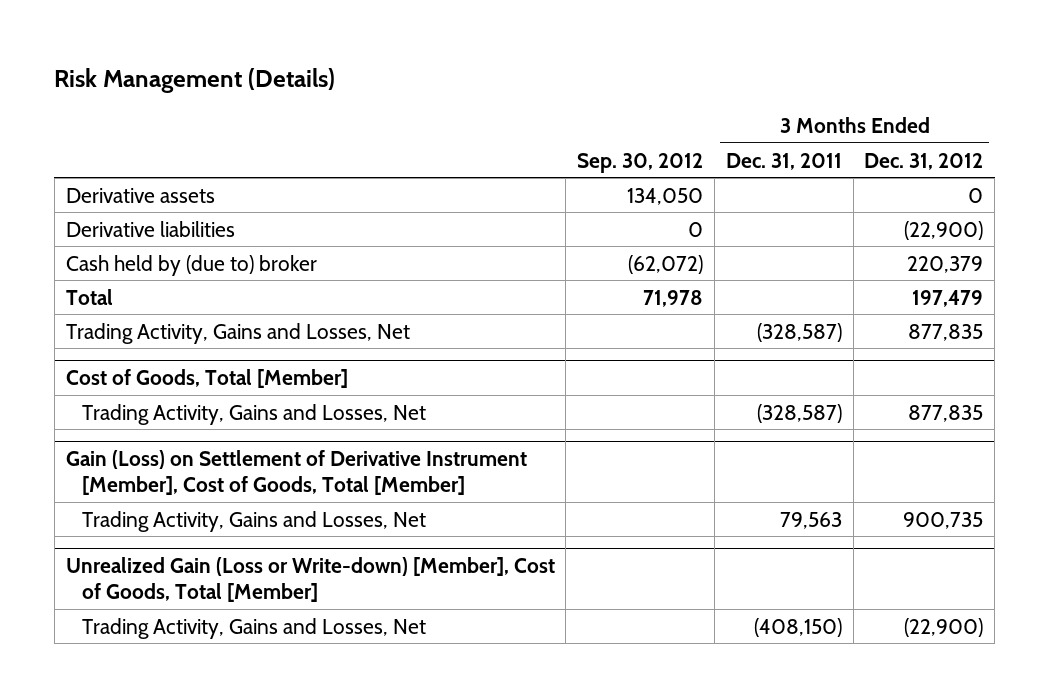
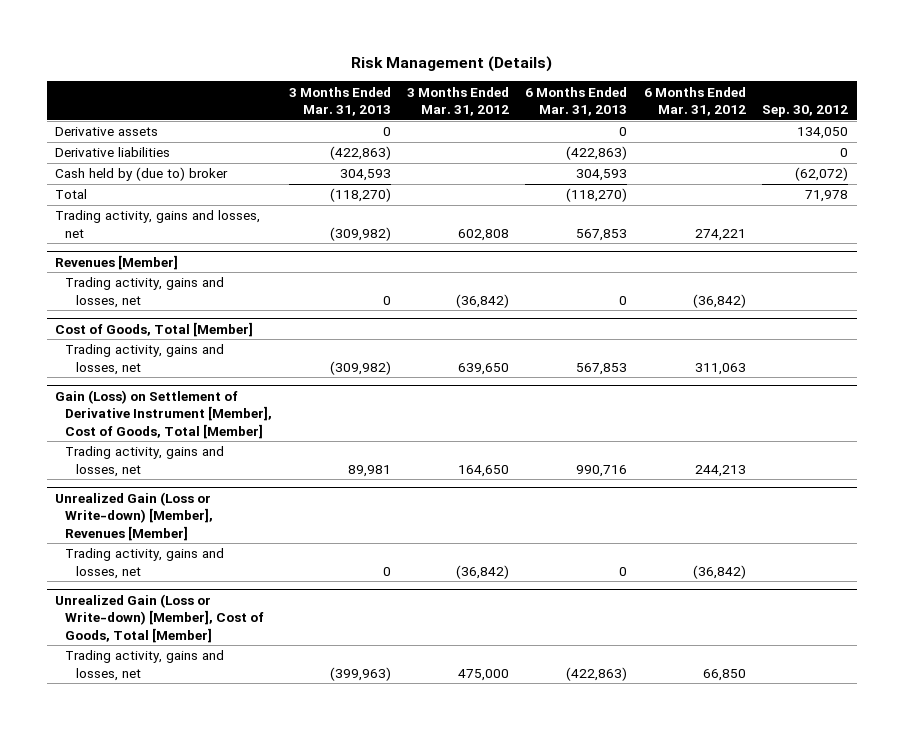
- | Sep. 30, 2012 | 3 Months Ended Dec. 31, 2011 | 3 Months Ended Dec. 31, 2012
+ | 3 Months Ended Mar. 31, 2013 | 3 Months Ended Mar. 31, 2012 | 6 Months Ended Mar. 31, 2013 | 6 Months Ended Mar. 31, 2012 | Sep. 30, 2012
- Trading Activity, Gains and Losses, Net | | (328,587) | 877,835
+ Trading activity, gains and losses, net | (309,982) | 602,808 | 567,853 | 274,221 |
+ Revenues [Member]
+ Trading activity, gains and losses, net | 0 | (36,842) | 0 | (36,842) |
@ Cost of Goods, Total [Member]
- Trading Activity, Gains and Losses, Net | | (328,587) | 877,835
+ Trading activity, gains and losses, net | (309,982) | 639,650 | 567,853 | 311,063 |
@ Gain (Loss) on Settlement of Derivative Instrument [Member], Cost of Goods, Total [Member]
- Trading Activity, Gains and Losses, Net | | 79,563 | 900,735
+ Trading activity, gains and losses, net | 89,981 | 164,650 | 990,716 | 244,213 |
+ Unrealized Gain (Loss or Write-down) [Member], Revenues [Member]
+ Trading activity, gains and losses, net | 0 | (36,842) | 0 | (36,842) |
@ Unrealized Gain (Loss or Write-down) [Member], Cost of Goods, Total [Member]
- Trading Activity, Gains and Losses, Net | | (408,150) | (22,900)
+ Trading activity, gains and losses, net | (399,963) | 475,000 | (422,863) | 66,850 |

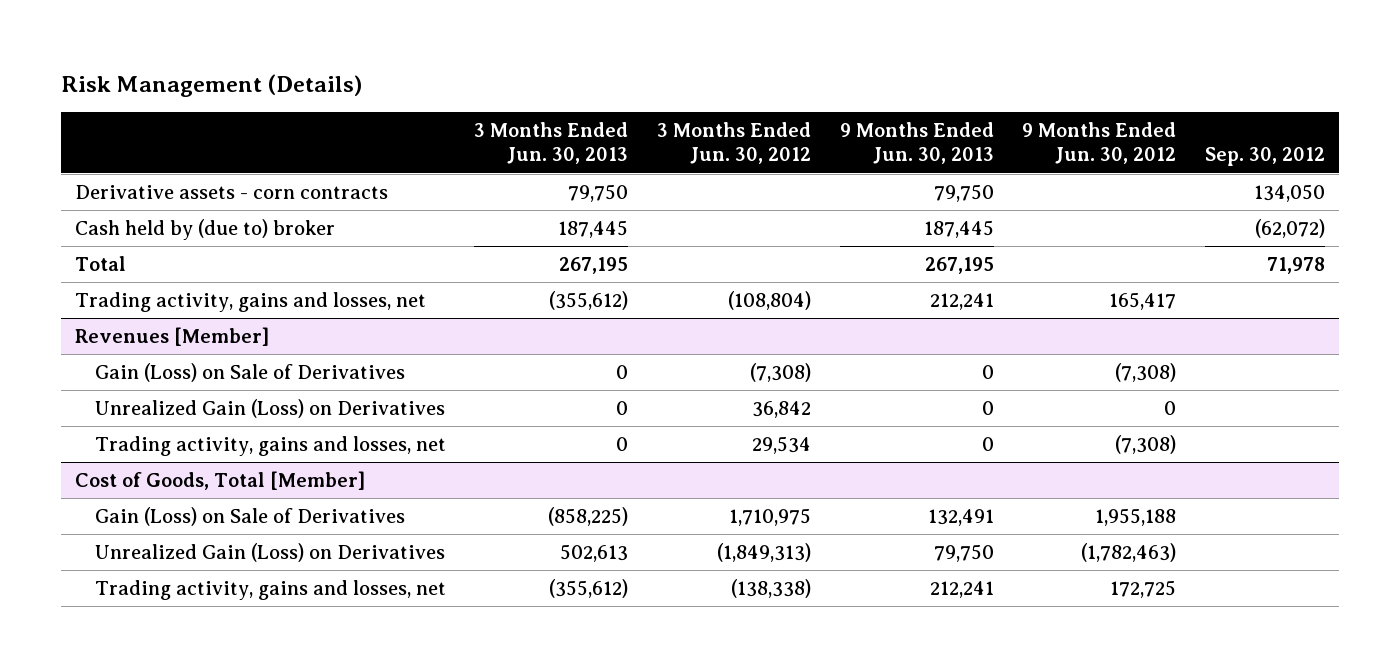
- | 3 Months Ended Mar. 31, 2013 | 3 Months Ended Mar. 31, 2012 | 6 Months Ended Mar. 31, 2013 | 6 Months Ended Mar. 31, 2012 | Sep. 30, 2012
+ | 3 Months Ended Jun. 30, 2013 | 3 Months Ended Jun. 30, 2012 | 9 Months Ended Jun. 30, 2013 | 9 Months Ended Jun. 30, 2012 | Sep. 30, 2012
- Derivative assets | 0 | | 0 | | 134,050
- Derivative liabilities | (422,863) | | (422,863) | | 0
+ Derivative assets - corn contracts | 79,750 | | 79,750 | | 134,050
@ Revenues [Member]
+ Gain (Loss) on Sale of Derivatives | 0 | (7,308) | 0 | (7,308) |
+ Unrealized Gain (Loss) on Derivatives | 0 | 36,842 | 0 | 0 |
@ Cost of Goods, Total [Member]
+ Gain (Loss) on Sale of Derivatives | (858,225) | 1,710,975 | 132,491 | 1,955,188 |
+ Unrealized Gain (Loss) on Derivatives | 502,613 | (1,849,313) | 79,750 | (1,782,463) |
- Gain (Loss) on Settlement of Derivative Instrument [Member], Cost of Goods, Total [Member]
- Trading activity, gains and losses, net | 89,981 | 164,650 | 990,716 | 244,213 |
- Unrealized Gain (Loss or Write-down) [Member], Revenues [Member]
- Trading activity, gains and losses, net | 0 | (36,842) | 0 | (36,842) |
- Unrealized Gain (Loss or Write-down) [Member], Cost of Goods, Total [Member]
- Trading activity, gains and losses, net | (399,963) | 475,000 | (422,863) | 66,850 |

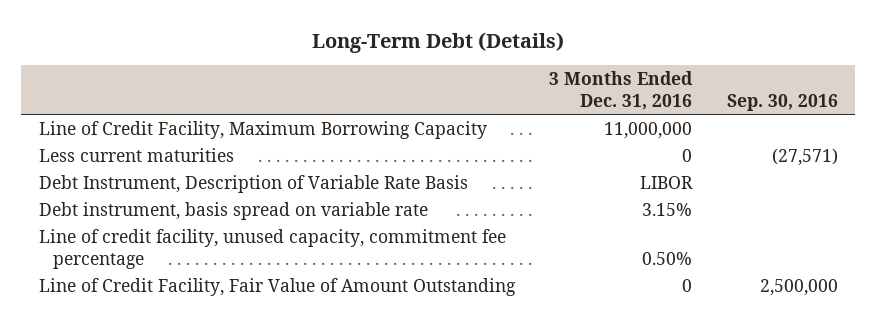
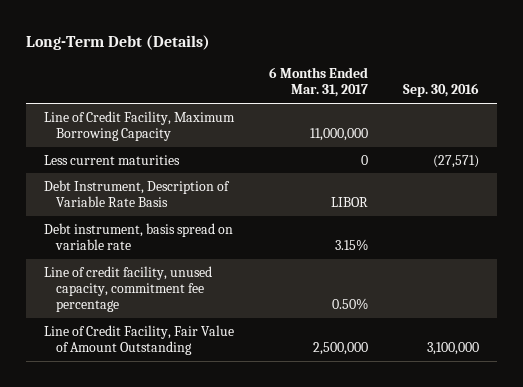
- | 3 Months Ended Dec. 31, 2016 | Sep. 30, 2016
+ | 6 Months Ended Mar. 31, 2017 | Sep. 30, 2016
- Line of Credit Facility, Fair Value of Amount Outstanding | 0 | 2,500,000
+ Line of Credit Facility, Fair Value of Amount Outstanding | 2,500,000 | 3,100,000

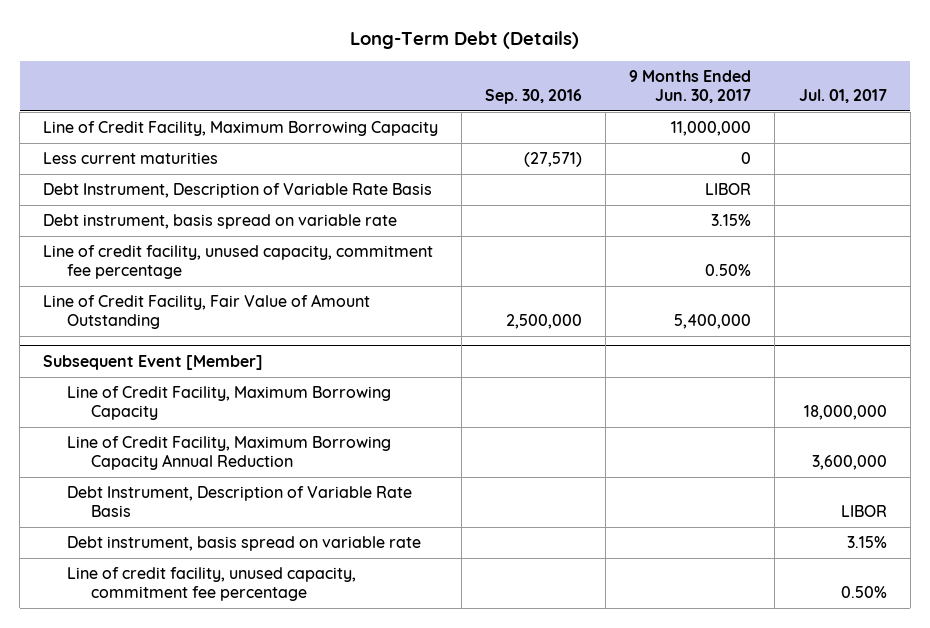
- | 6 Months Ended Mar. 31, 2017 | Sep. 30, 2016
+ | Sep. 30, 2016 | 9 Months Ended Jun. 30, 2017 | Jul. 01, 2017
- Line of Credit Facility, Fair Value of Amount Outstanding | 2,500,000 | 3,100,000
+ Line of Credit Facility, Fair Value of Amount Outstanding | 2,500,000 | 5,400,000 |
+ Subsequent Event [Member]
+ Line of Credit Facility, Maximum Borrowing Capacity | | | 18,000,000
+ Line of Credit Facility, Maximum Borrowing Capacity Annual Reduction | | | 3,600,000
+ Debt Instrument, Description of Variable Rate Basis | | | LIBOR
+ Debt instrument, basis spread on variable rate | | | 3.15%
+ Line of credit facility, unused capacity, commitment fee percentage | | | 0.50%

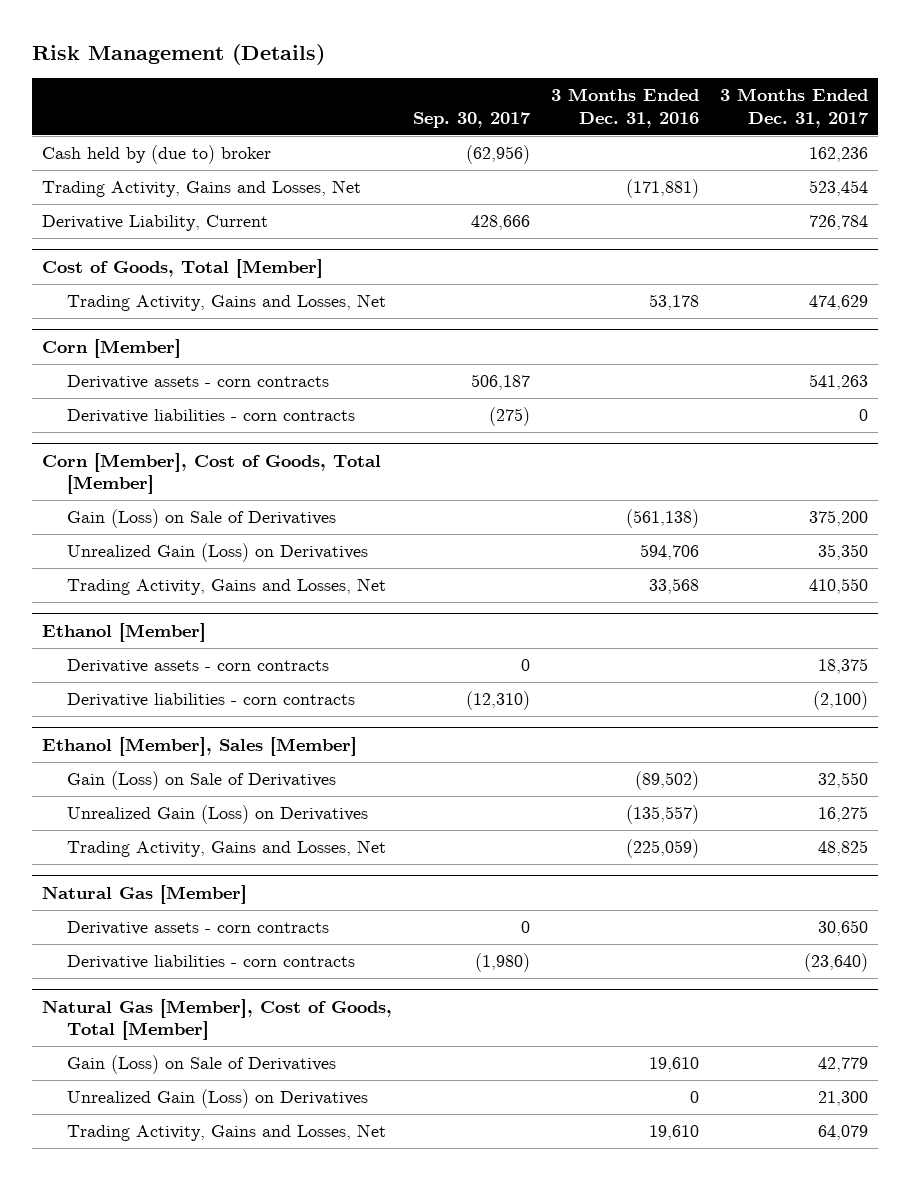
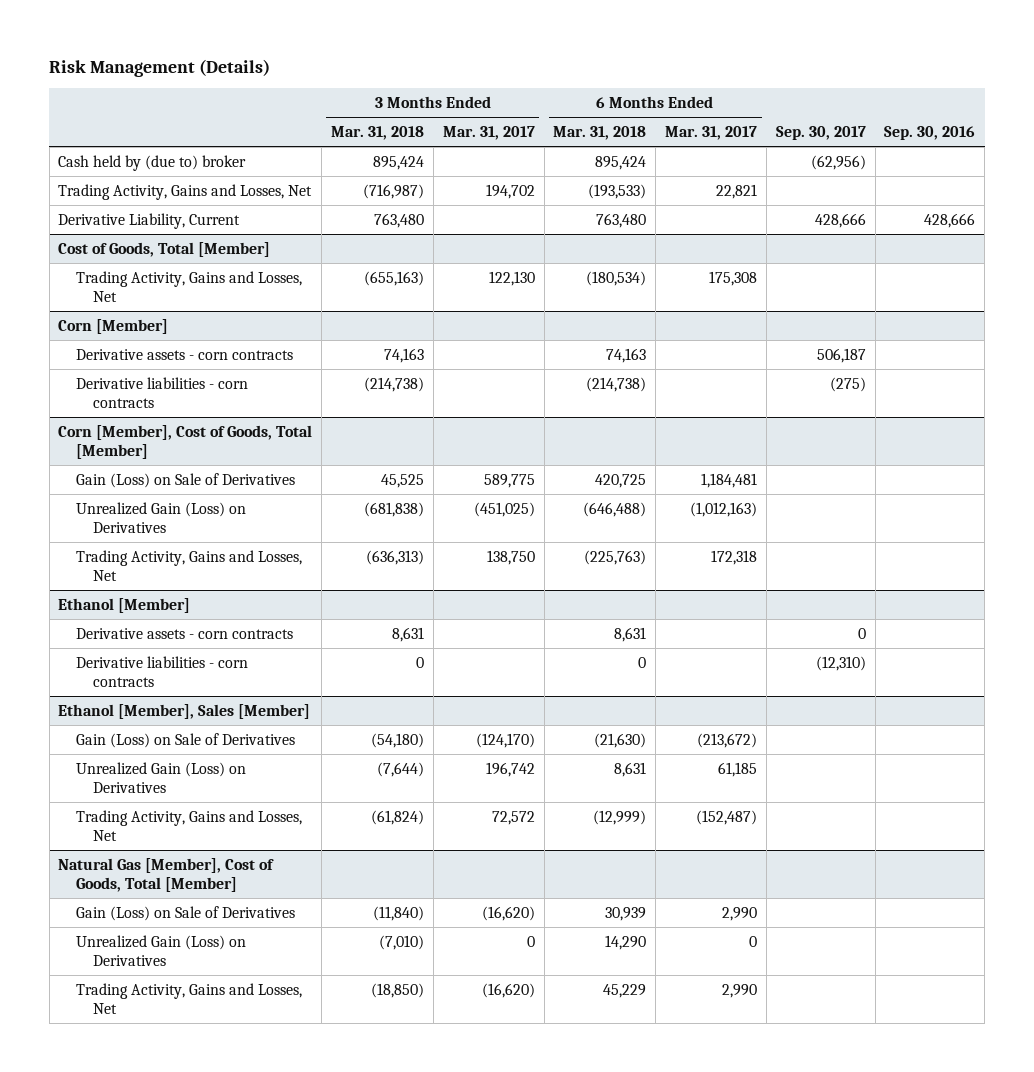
- | Sep. 30, 2017 | 3 Months Ended Dec. 31, 2016 | 3 Months Ended Dec. 31, 2017
+ | 3 Months Ended Mar. 31, 2018 | 3 Months Ended Mar. 31, 2017 | 6 Months Ended Mar. 31, 2018 | 6 Months Ended Mar. 31, 2017 | Sep. 30, 2017 | Sep. 30, 2016
- Natural Gas [Member]
- Derivative assets - corn contracts | 0 | | 30,650
- Derivative liabilities - corn contracts | (1,980) | | (23,640)

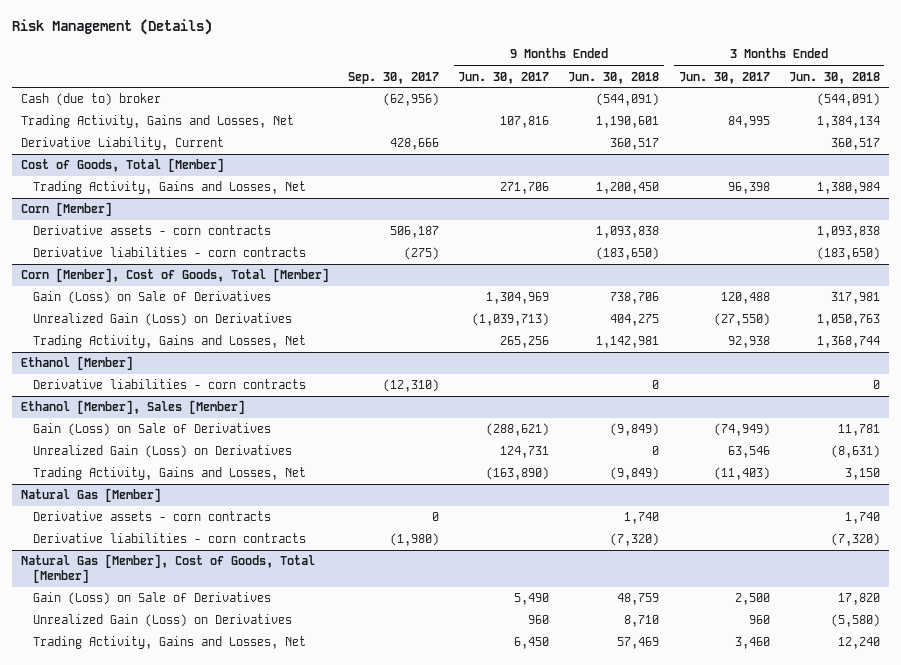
- | 3 Months Ended Mar. 31, 2018 | 3 Months Ended Mar. 31, 2017 | 6 Months Ended Mar. 31, 2018 | 6 Months Ended Mar. 31, 2017 | Sep. 30, 2017 | Sep. 30, 2016
+ | Sep. 30, 2017 | 9 Months Ended Jun. 30, 2017 | 9 Months Ended Jun. 30, 2018 | 3 Months Ended Jun. 30, 2017 | 3 Months Ended Jun. 30, 2018
- Cash held by (due to) broker | 895,424 | | 895,424 | | (62,956) |
+ Cash (due to) broker | (62,956) | | (544,091) | | (544,091)
@ Ethanol [Member]
- Derivative assets - corn contracts | 8,631 | | 8,631 | | 0 |
+ Natural Gas [Member]
+ Derivative assets - corn contracts | 0 | | 1,740 | | 1,740
+ Derivative liabilities - corn contracts | (1,980) | | (7,320) | | (7,320)

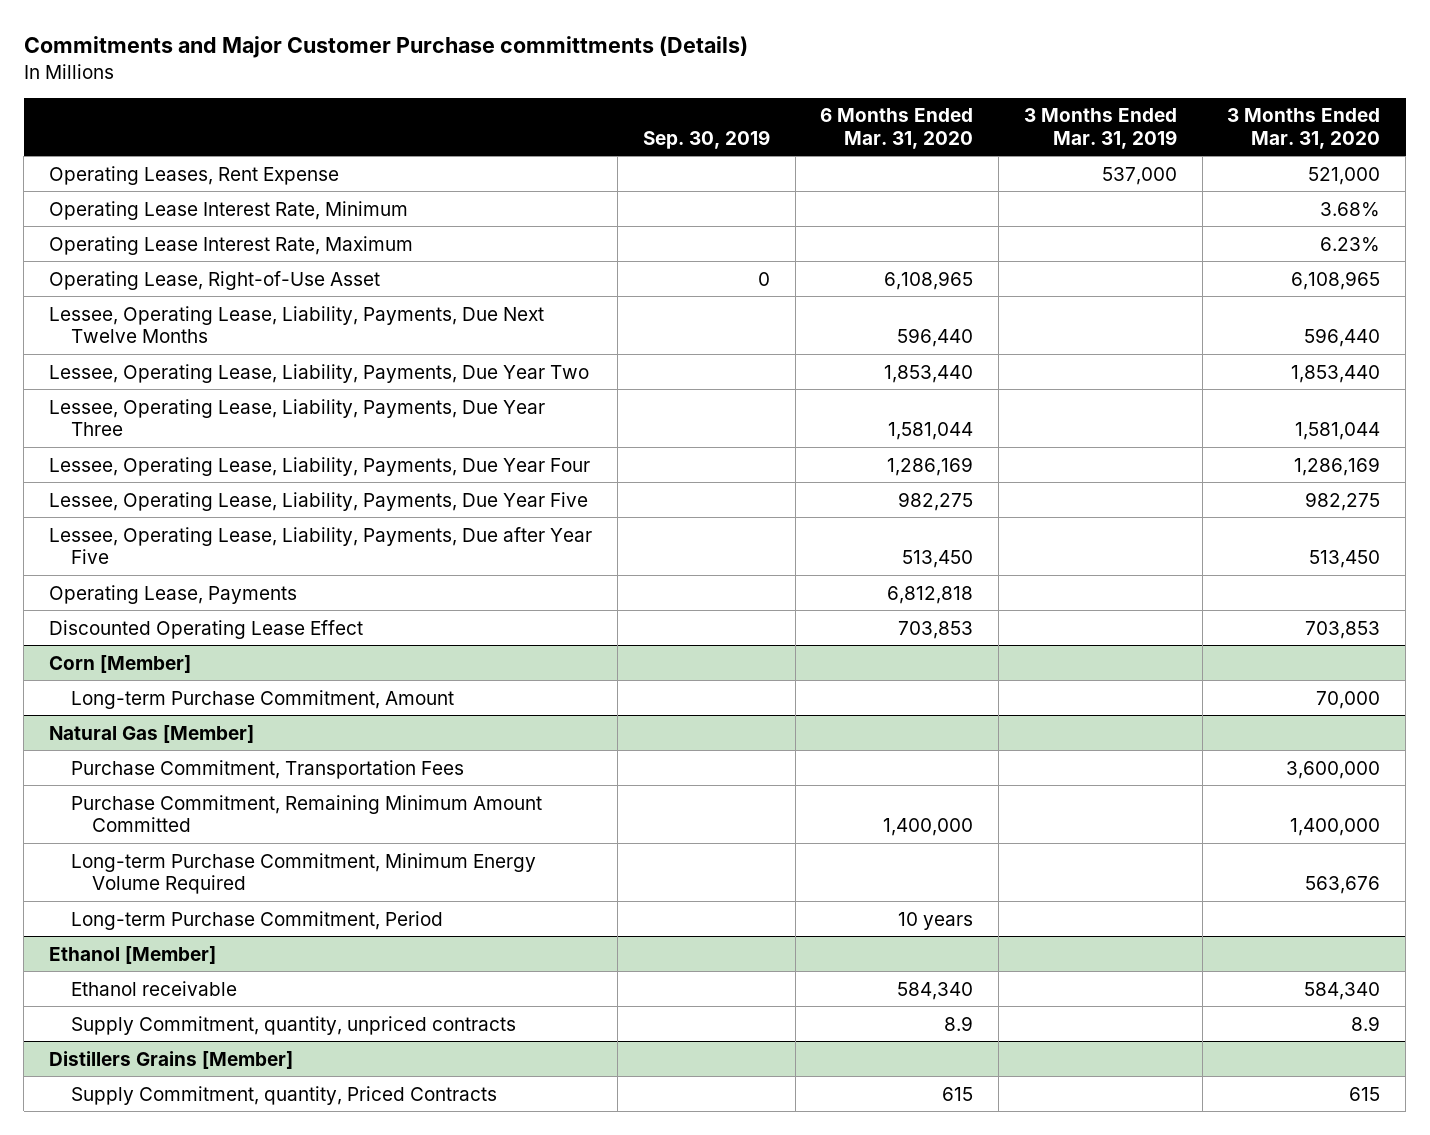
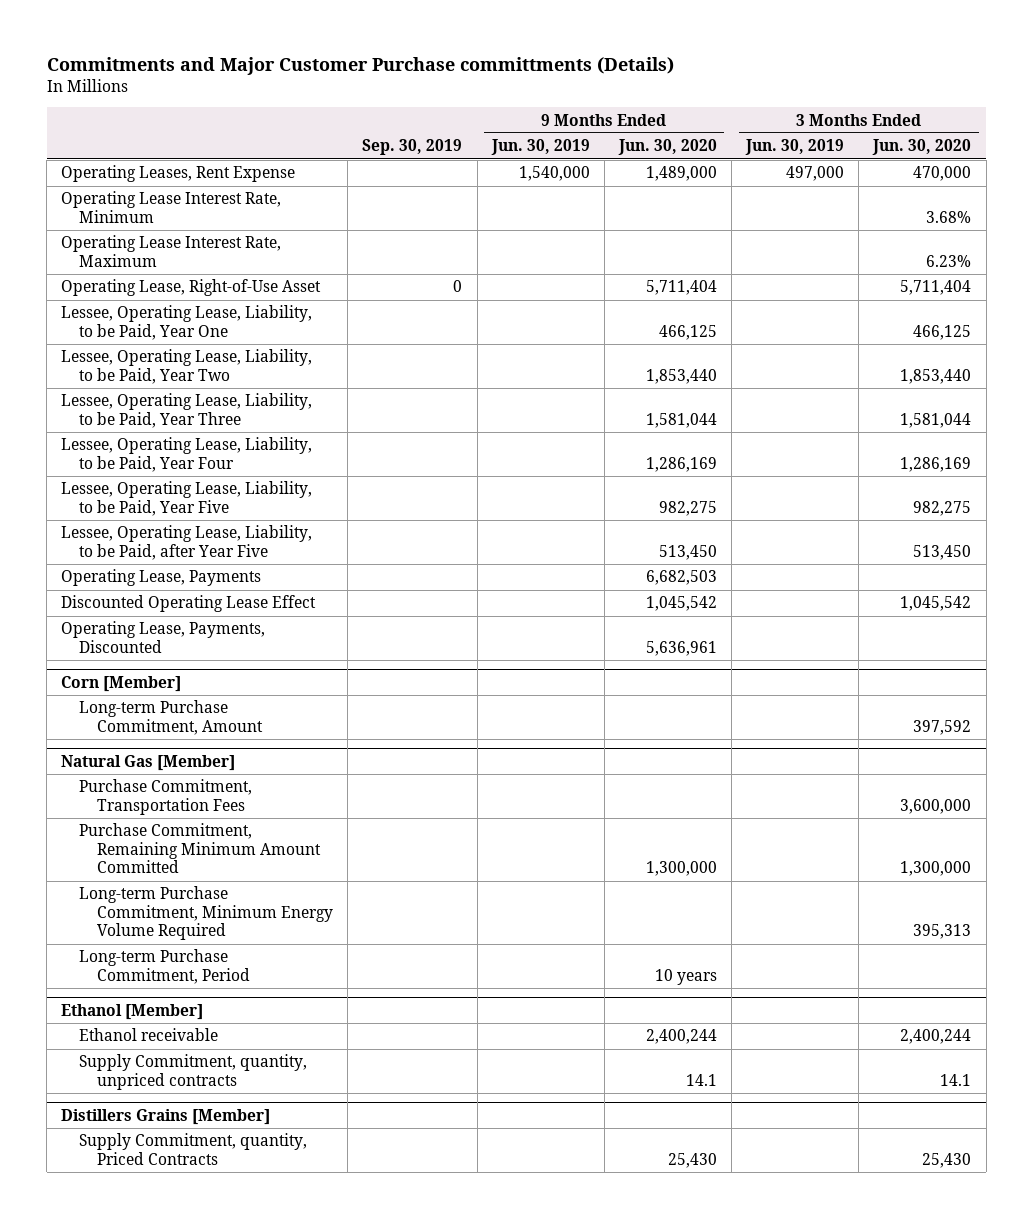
- | Sep. 30, 2019 | 6 Months Ended Mar. 31, 2020 | 3 Months Ended Mar. 31, 2019 | 3 Months Ended Mar. 31, 2020
+ | Sep. 30, 2019 | 9 Months Ended Jun. 30, 2019 | 9 Months Ended Jun. 30, 2020 | 3 Months Ended Jun. 30, 2019 | 3 Months Ended Jun. 30, 2020
- Lessee, Operating Lease, Liability, Payments, Due Next Twelve Months | | 596,440 | | 596,440
- Lessee, Operating Lease, Liability, Payments, Due Year Two | | 1,853,440 | | 1,853,440
- Lessee, Operating Lease, Liability, Payments, Due Year Three | | 1,581,044 | | 1,581,044
- Lessee, Operating Lease, Liability, Payments, Due Year Four | | 1,286,169 | | 1,286,169
- Lessee, Operating Lease, Liability, Payments, Due Year Five | | 982,275 | | 982,275
- Lessee, Operating Lease, Liability, Payments, Due after Year Five | | 513,450 | | 513,450
+ Lessee, Operating Lease, Liability, to be Paid, Year One | | | 466,125 | | 466,125
+ Lessee, Operating Lease, Liability, to be Paid, Year Two | | | 1,853,440 | | 1,853,440
+ Lessee, Operating Lease, Liability, to be Paid, Year Three | | | 1,581,044 | | 1,581,044
+ Lessee, Operating Lease, Liability, to be Paid, Year Four | | | 1,286,169 | | 1,286,169
+ Lessee, Operating Lease, Liability, to be Paid, Year Five | | | 982,275 | | 982,275
+ Lessee, Operating Lease, Liability, to be Paid, after Year Five | | | 513,450 | | 513,450
+ Operating Lease, Payments, Discounted | | | 5,636,961 | |

